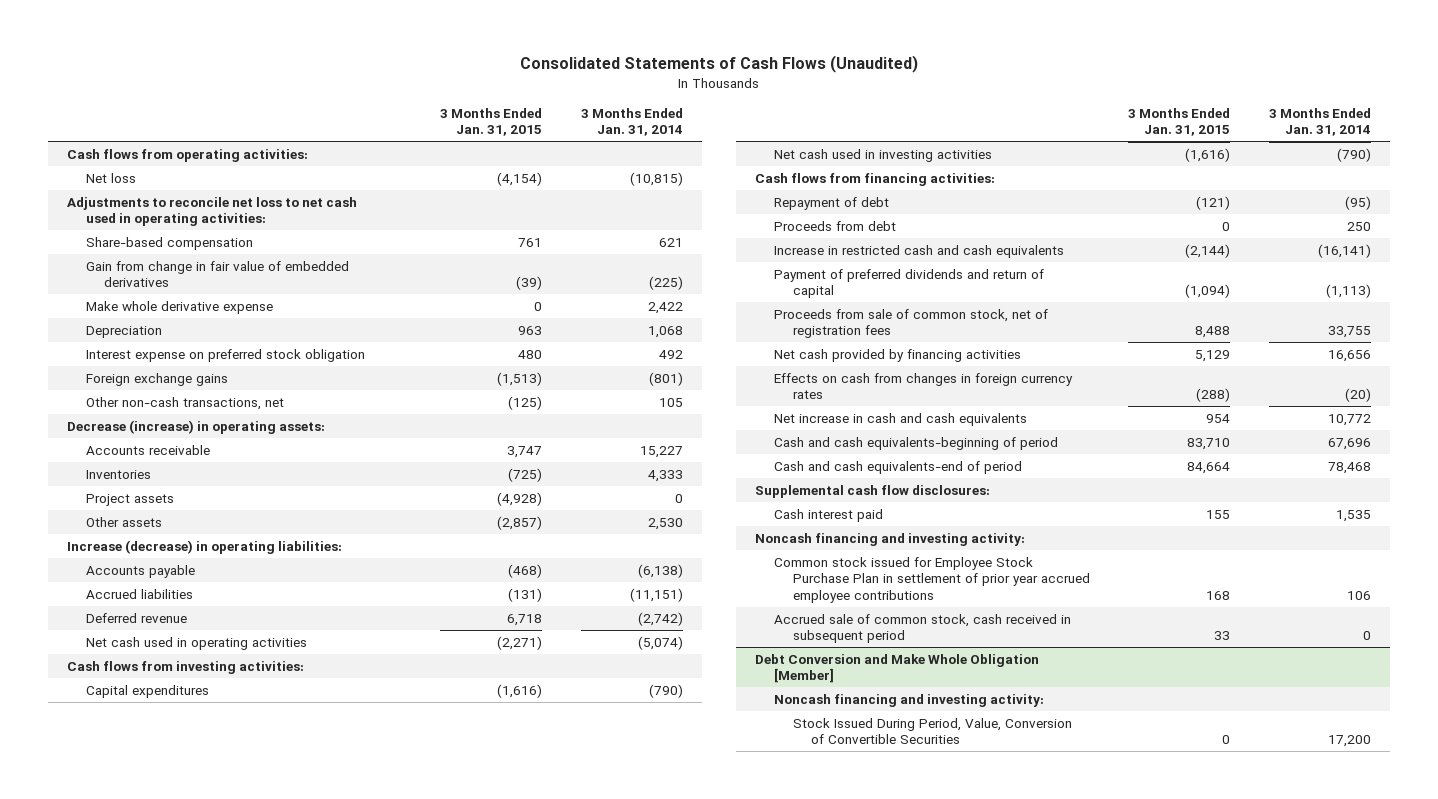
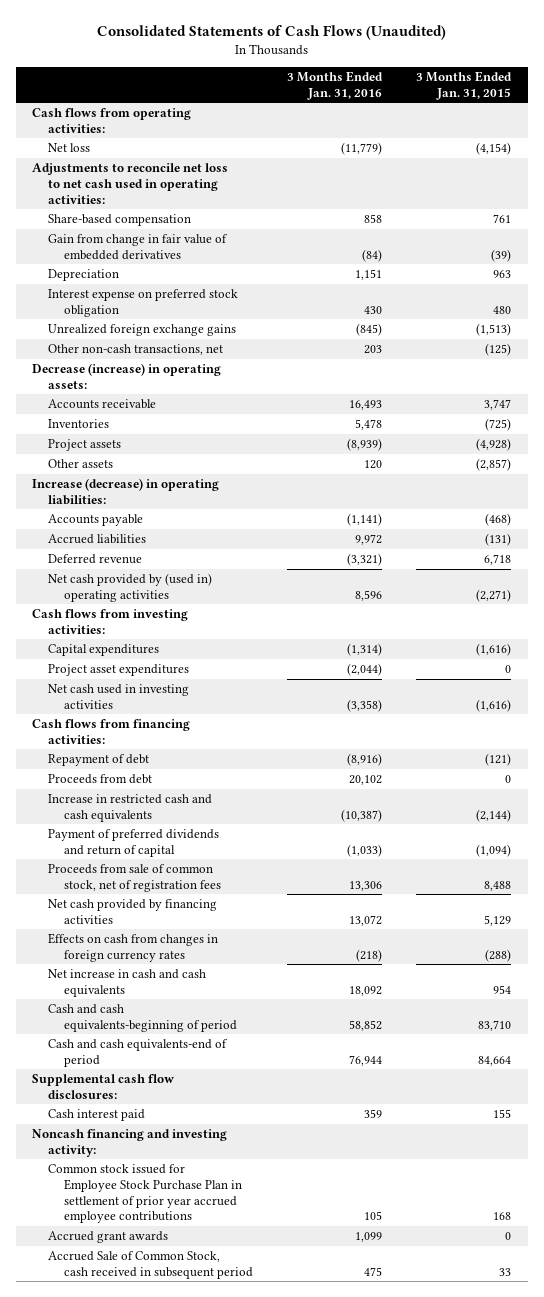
- | 3 Months Ended Jan. 31, 2015 | 3 Months Ended Jan. 31, 2014
+ | 3 Months Ended Jan. 31, 2016 | 3 Months Ended Jan. 31, 2015
- Make whole derivative expense | 0 | 2,422
- Foreign exchange gains | (1,513) | (801)
+ Unrealized foreign exchange gains | (845) | (1,513)
- Net cash used in operating activities | (2,271) | (5,074)
+ Net cash provided by (used in) operating activities | 8,596 | (2,271)
+ Project asset expenditures | (2,044) | 0
- Accrued sale of common stock, cash received in subsequent period | 33 | 0
- Debt Conversion and Make Whole Obligation [Member]
- Noncash financing and investing activity:
- Stock Issued During Period, Value, Conversion of Convertible Securities | 0 | 17,200
+ Accrued grant awards | 1,099 | 0
+ Accrued Sale of Common Stock, cash received in subsequent period | 475 | 33

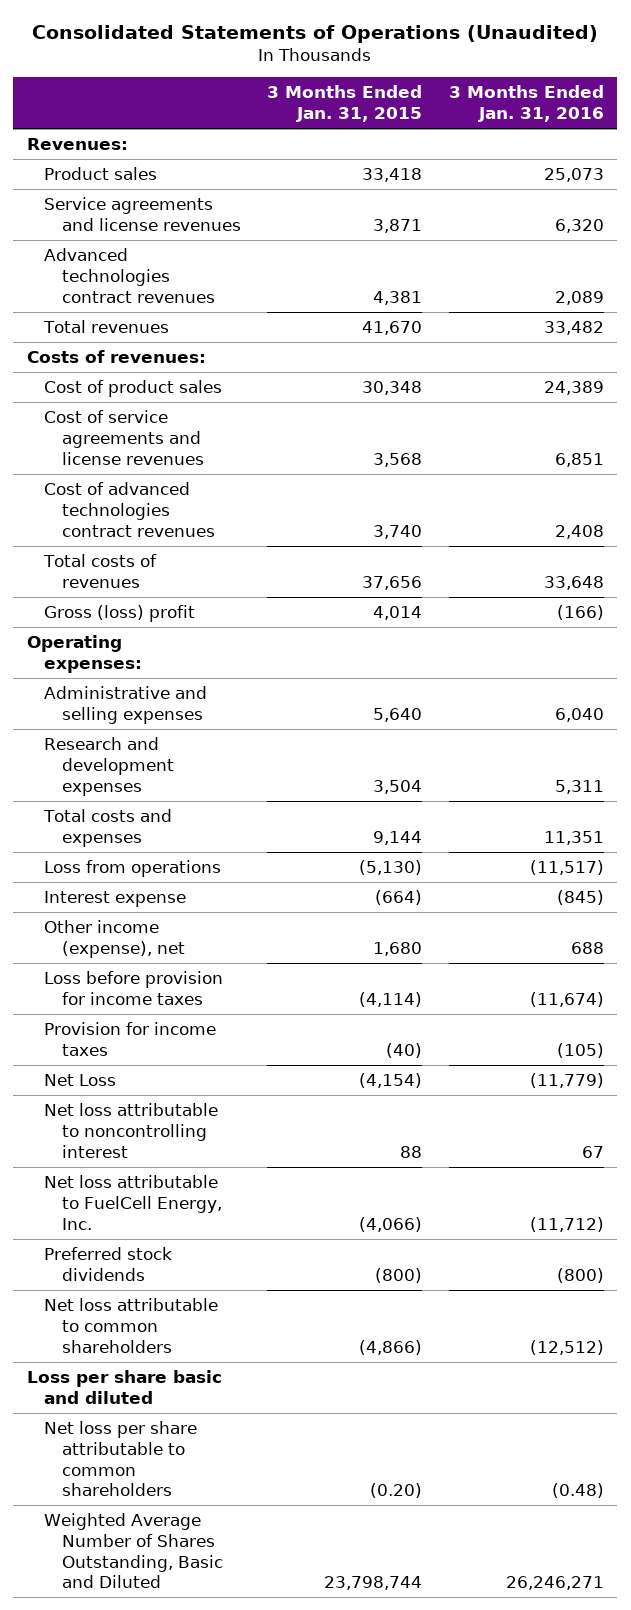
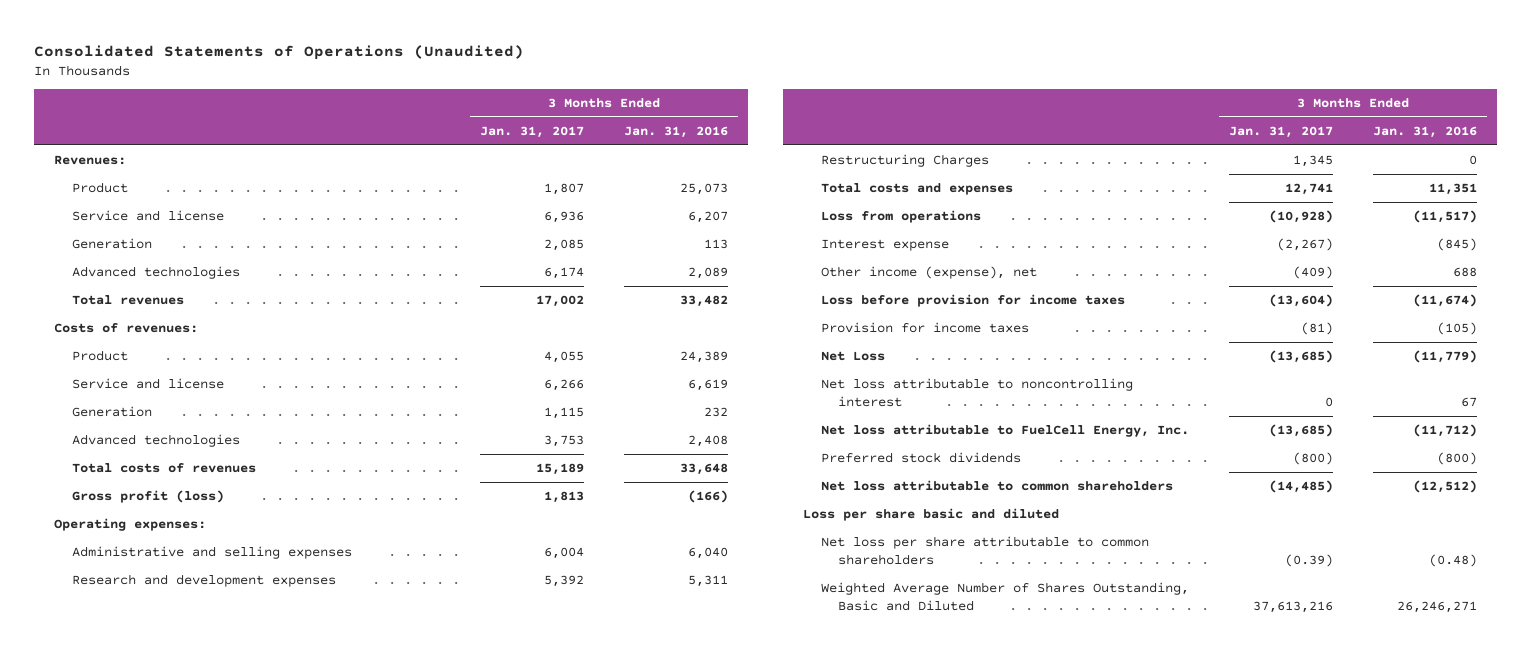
- | 3 Months Ended Jan. 31, 2015 | 3 Months Ended Jan. 31, 2016
+ | 3 Months Ended Jan. 31, 2017 | 3 Months Ended Jan. 31, 2016
- Product sales | 33,418 | 25,073
- Service agreements and license revenues | 3,871 | 6,320
- Advanced technologies contract revenues | 4,381 | 2,089
+ Product | 1,807 | 25,073
+ Service and license | 6,936 | 6,207
+ Generation | 2,085 | 113
+ Advanced technologies | 6,174 | 2,089
- Cost of product sales | 30,348 | 24,389
- Cost of service agreements and license revenues | 3,568 | 6,851
- Cost of advanced technologies contract revenues | 3,740 | 2,408
+ Product | 4,055 | 24,389
+ Service and license | 6,266 | 6,619
+ Generation | 1,115 | 232
+ Advanced technologies | 3,753 | 2,408
- Gross (loss) profit | 4,014 | (166)
+ Gross profit (loss) | 1,813 | (166)
+ Restructuring Charges | 1,345 | 0

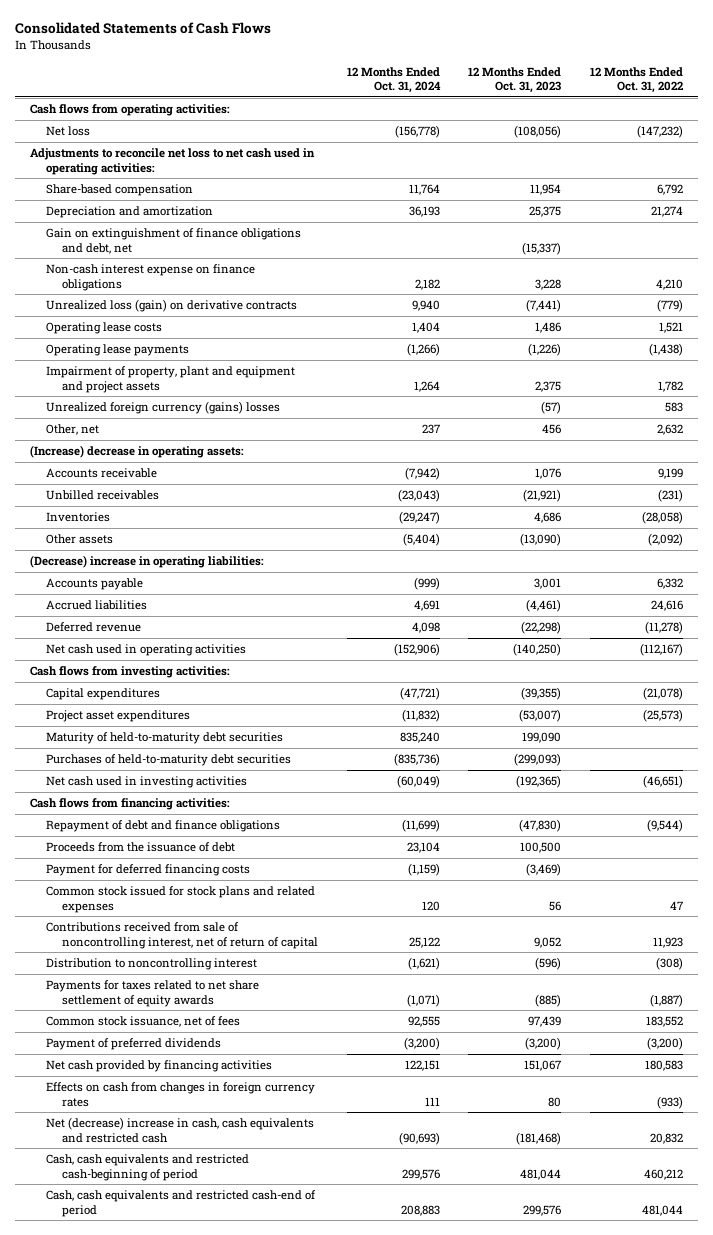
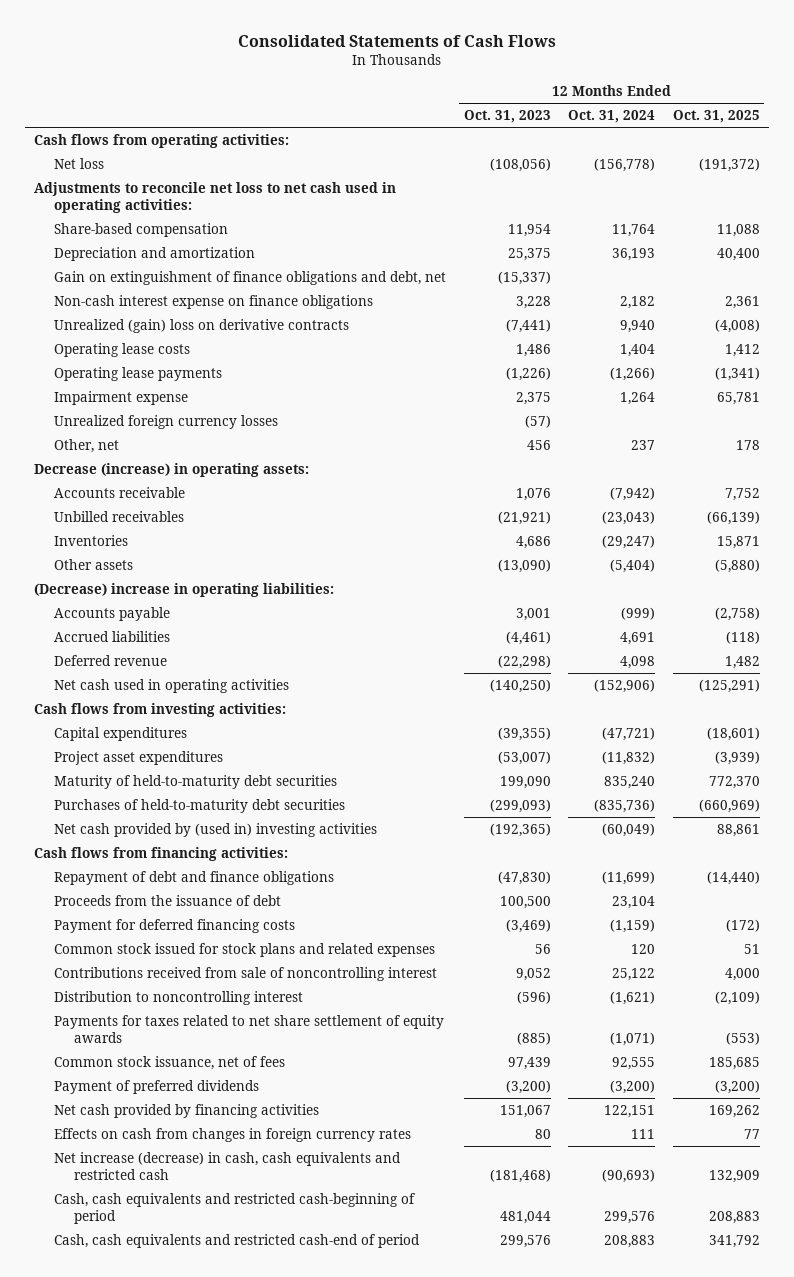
- | 12 Months Ended Oct. 31, 2024 | 12 Months Ended Oct. 31, 2023 | 12 Months Ended Oct. 31, 2022
+ | 12 Months Ended Oct. 31, 2023 | 12 Months Ended Oct. 31, 2024 | 12 Months Ended Oct. 31, 2025
- Unrealized loss (gain) on derivative contracts | 9,940 | (7,441) | (779)
+ Unrealized (gain) loss on derivative contracts | (7,441) | 9,940 | (4,008)
- Impairment of property, plant and equipment and project assets | 1,264 | 2,375 | 1,782
- Unrealized foreign currency (gains) losses | | (57) | 583
+ Impairment expense | 2,375 | 1,264 | 65,781
+ Unrealized foreign currency losses | (57) | |
- (Increase) decrease in operating assets:
+ Decrease (increase) in operating assets:
- Net cash used in investing activities | (60,049) | (192,365) | (46,651)
+ Net cash provided by (used in) investing activities | (192,365) | (60,049) | 88,861
- Contributions received from sale of noncontrolling interest, net of return of capital | 25,122 | 9,052 | 11,923
+ Contributions received from sale of noncontrolling interest | 9,052 | 25,122 | 4,000
- Net (decrease) increase in cash, cash equivalents and restricted cash | (90,693) | (181,468) | 20,832
+ Net increase (decrease) in cash, cash equivalents and restricted cash | (181,468) | (90,693) | 132,909

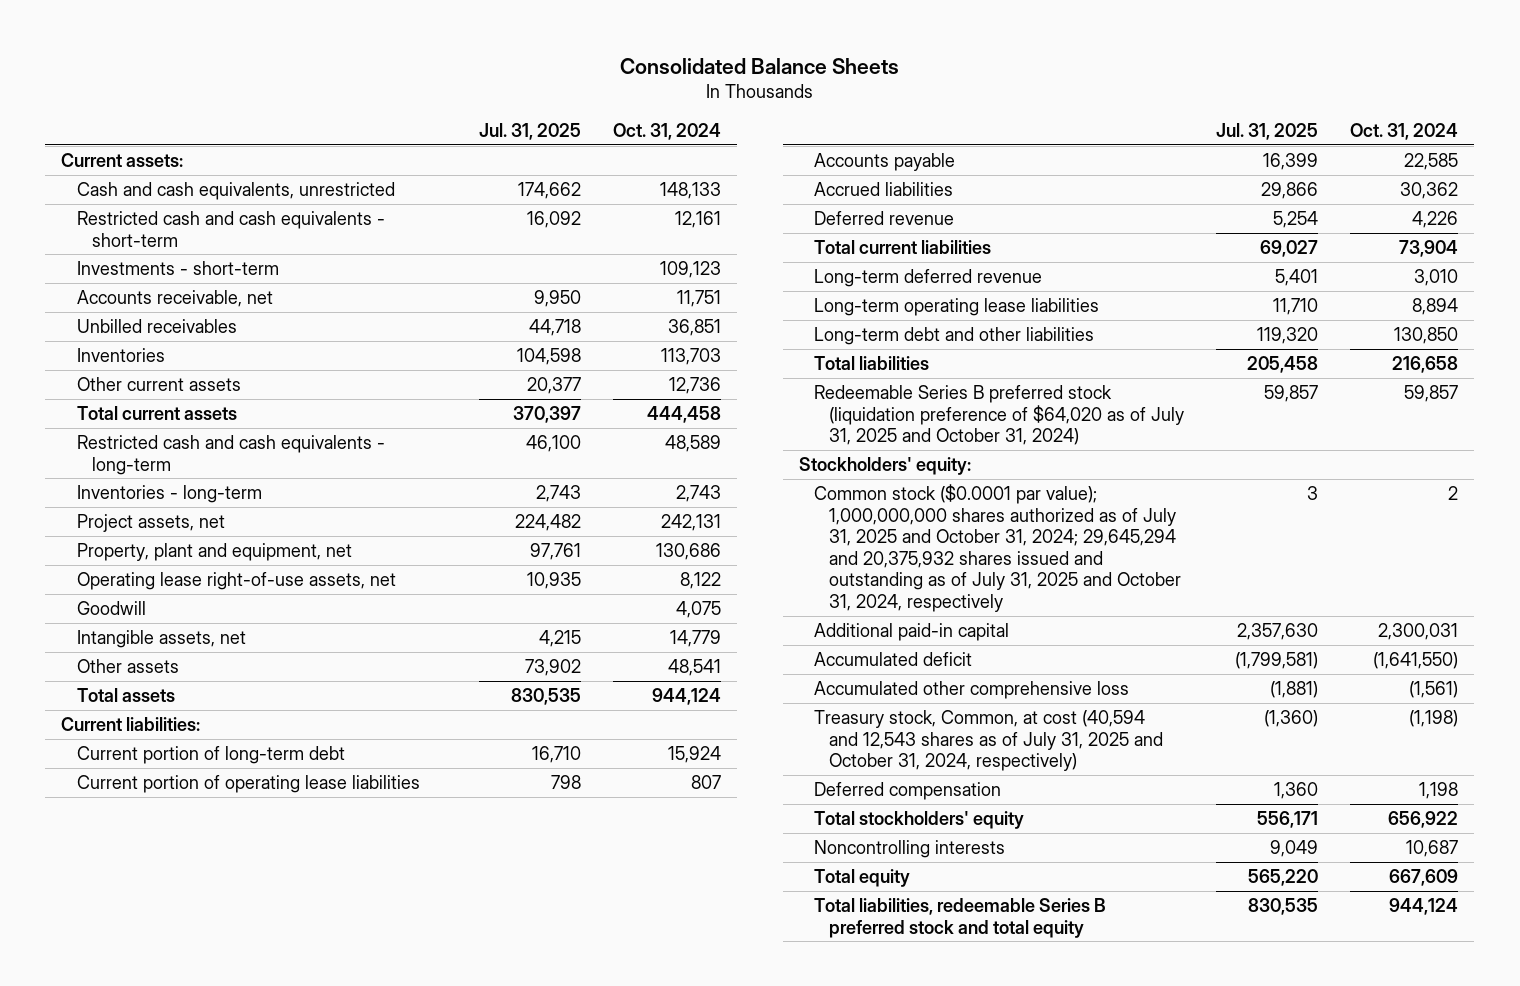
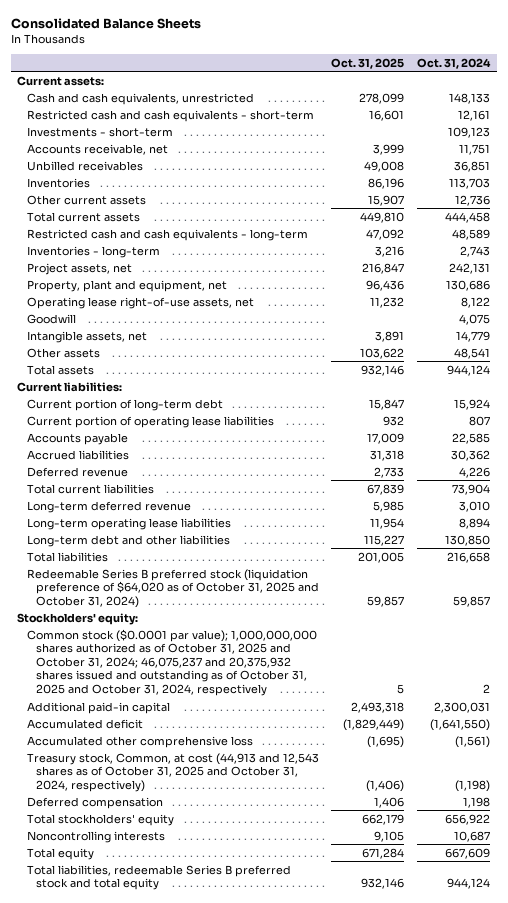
- | Jul. 31, 2025 | Oct. 31, 2024
+ | Oct. 31, 2025 | Oct. 31, 2024
- Redeemable Series B preferred stock (liquidation preference of $64,020 as of July 31, 2025 and October 31, 2024) | 59,857 | 59,857
+ Redeemable Series B preferred stock (liquidation preference of $64,020 as of October 31, 2025 and October 31, 2024) | 59,857 | 59,857
- Common stock ($0.0001 par value); 1,000,000,000 shares authorized as of July 31, 2025 and October 31, 2024; 29,645,294 and 20,375,932 shares issued and outstanding as of July 31, 2025 and October 31, 2024, respectively | 3 | 2
+ Common stock ($0.0001 par value); 1,000,000,000 shares authorized as of October 31, 2025 and October 31, 2024; 46,075,237 and 20,375,932 shares issued and outstanding as of October 31, 2025 and October 31, 2024, respectively | 5 | 2
- Treasury stock, Common, at cost (40,594 and 12,543 shares as of July 31, 2025 and October 31, 2024, respectively) | (1,360) | (1,198)
+ Treasury stock, Common, at cost (44,913 and 12,543 shares as of October 31, 2025 and October 31, 2024, respectively) | (1,406) | (1,198)

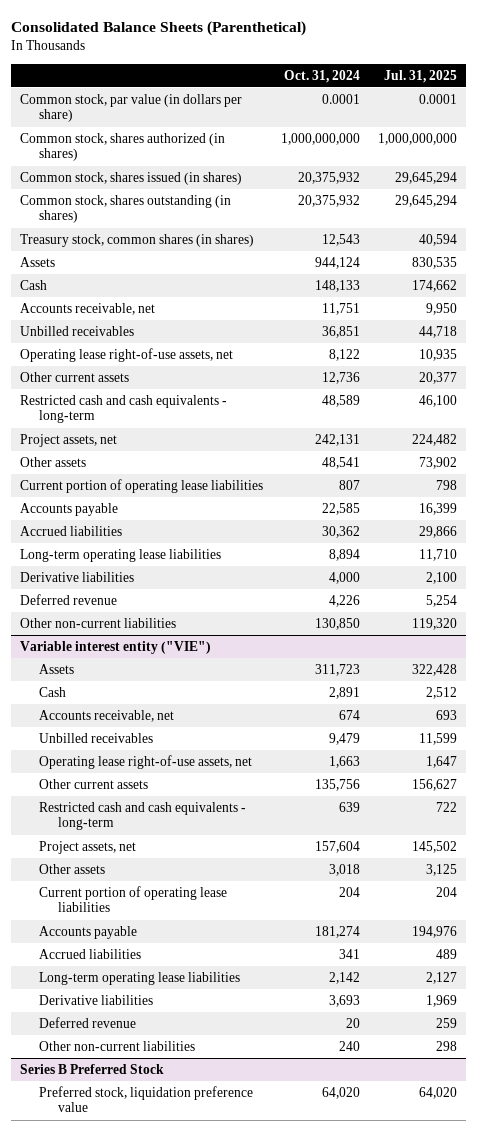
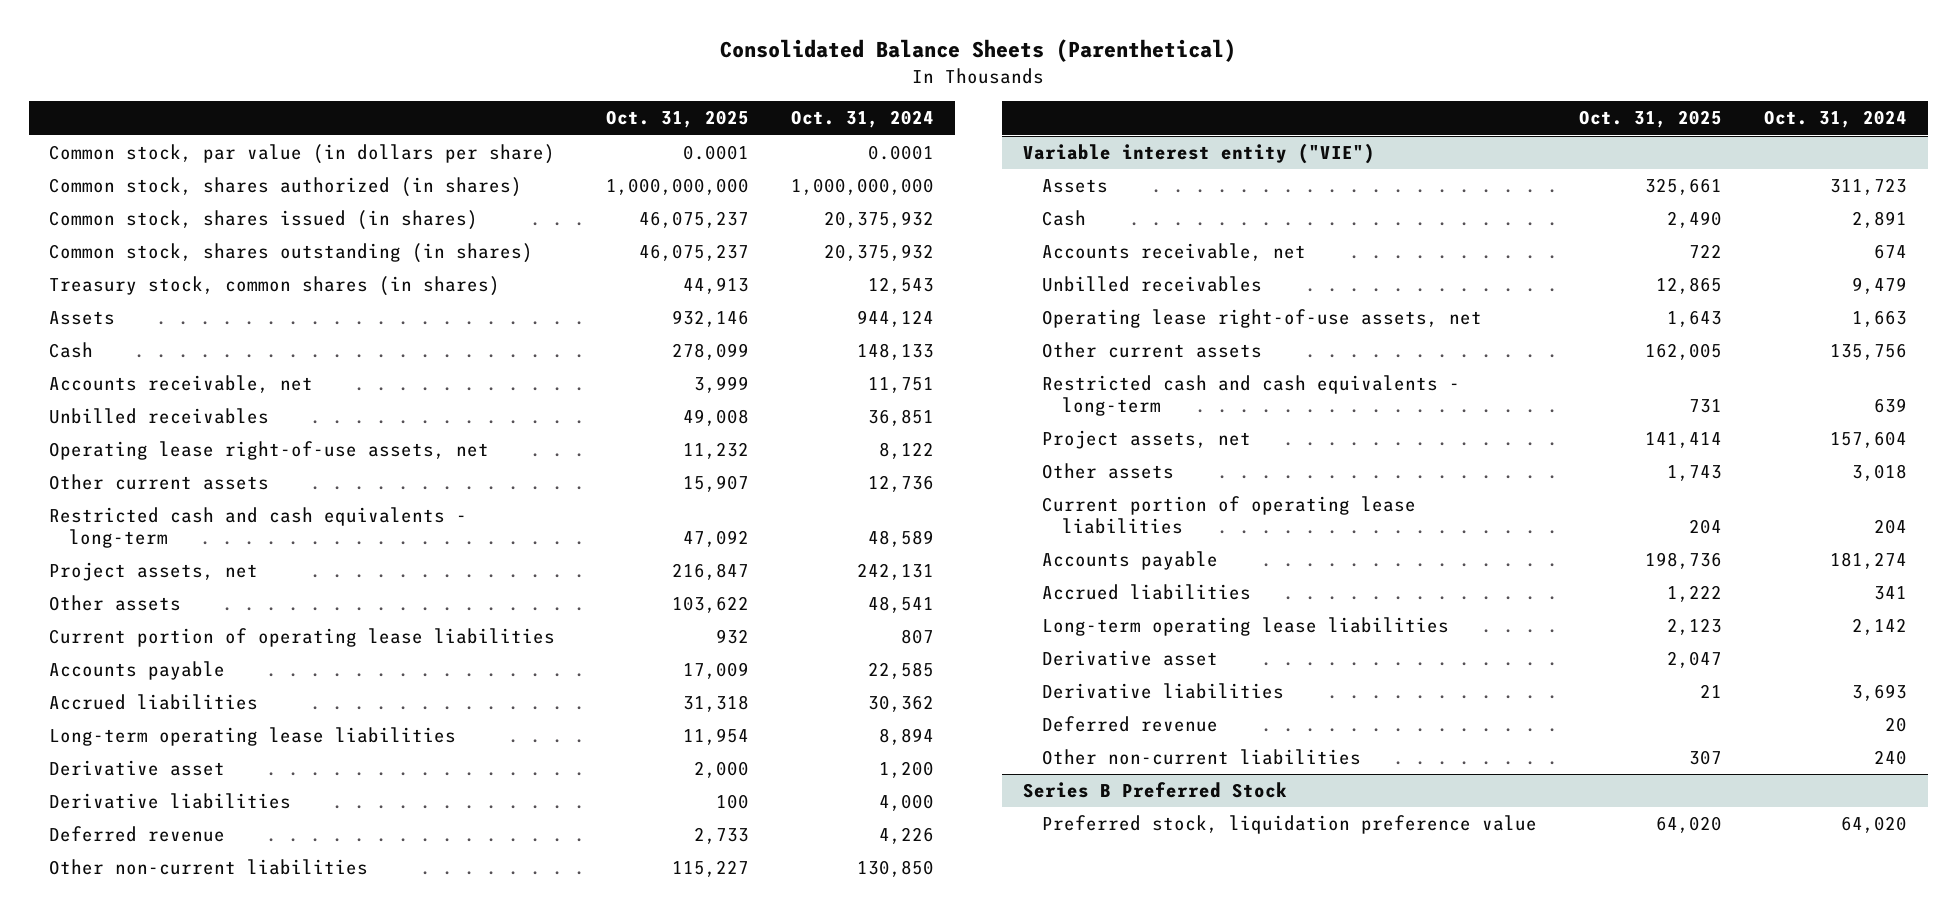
- | Oct. 31, 2024 | Jul. 31, 2025
+ | Oct. 31, 2025 | Oct. 31, 2024
+ Derivative asset | 2,000 | 1,200
@ Variable interest entity ("VIE")
+ Derivative asset | 2,047 |

